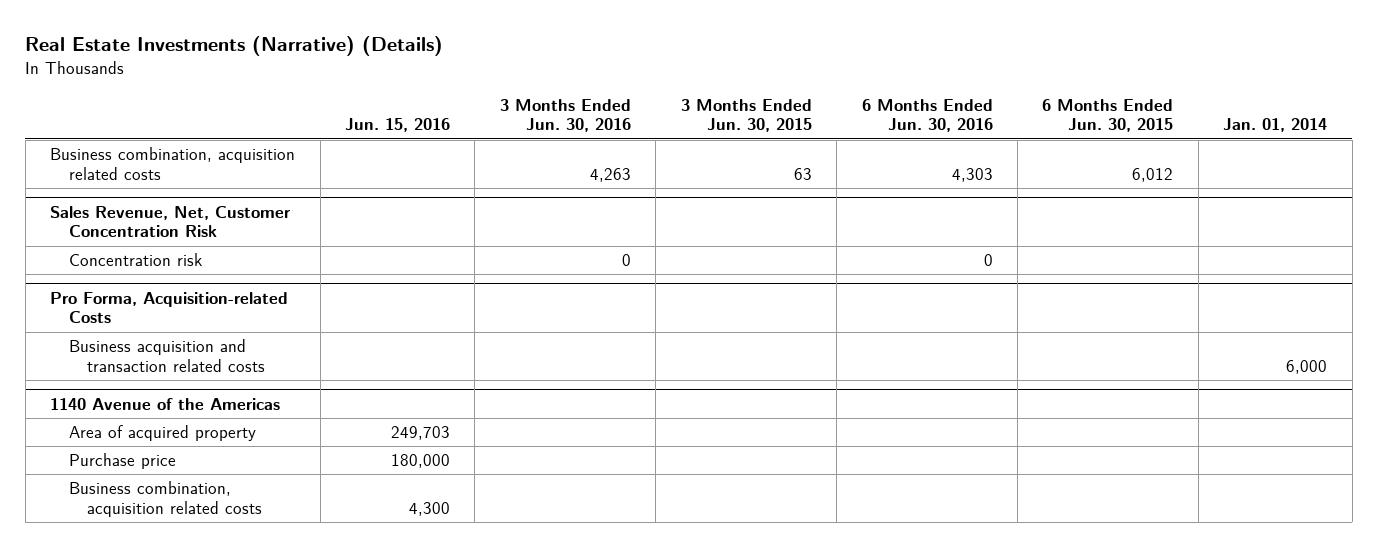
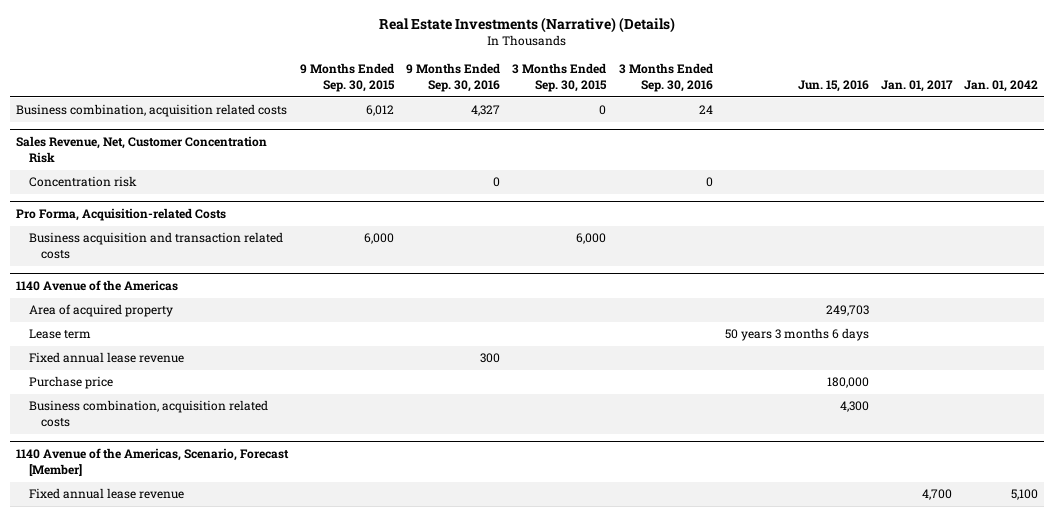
- | Jun. 15, 2016 | 3 Months Ended Jun. 30, 2016 | 3 Months Ended Jun. 30, 2015 | 6 Months Ended Jun. 30, 2016 | 6 Months Ended Jun. 30, 2015 | Jan. 01, 2014
+ | 9 Months Ended Sep. 30, 2015 | 9 Months Ended Sep. 30, 2016 | 3 Months Ended Sep. 30, 2015 | 3 Months Ended Sep. 30, 2016 | Jun. 15, 2016 | Jan. 01, 2017 | Jan. 01, 2042
@ 1140 Avenue of the Americas
+ Lease term | | | | | 50 years 3 months 6 days | |
+ Fixed annual lease revenue | | 300 | | | | |
+ 1140 Avenue of the Americas, Scenario, Forecast [Member]
+ Fixed annual lease revenue | | | | | | 4,700 | 5,100

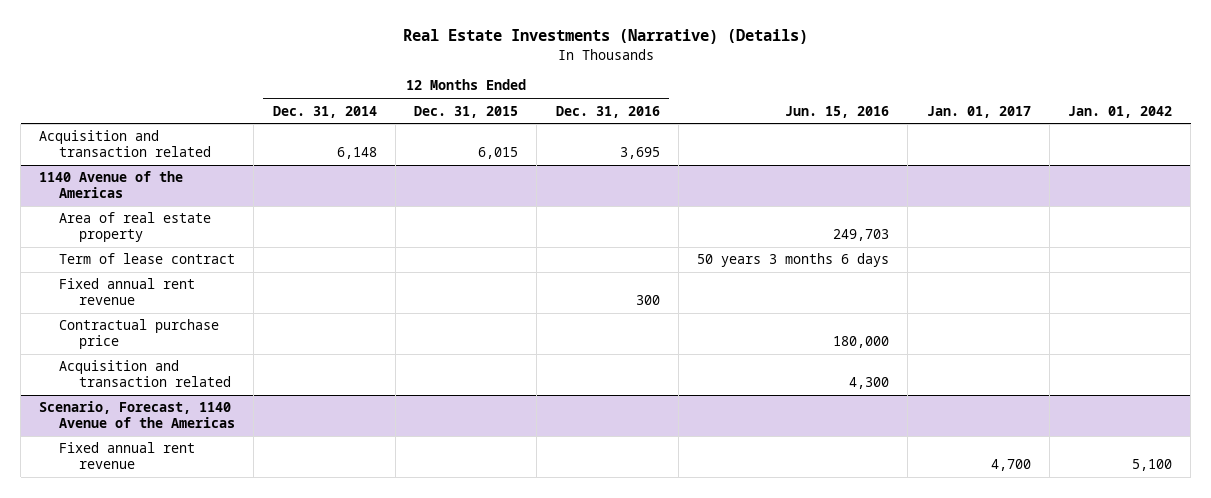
- | 9 Months Ended Sep. 30, 2015 | 9 Months Ended Sep. 30, 2016 | 3 Months Ended Sep. 30, 2015 | 3 Months Ended Sep. 30, 2016 | Jun. 15, 2016 | Jan. 01, 2017 | Jan. 01, 2042
+ | 12 Months Ended Dec. 31, 2014 | 12 Months Ended Dec. 31, 2015 | 12 Months Ended Dec. 31, 2016 | Jun. 15, 2016 | Jan. 01, 2017 | Jan. 01, 2042
- Business combination, acquisition related costs | 6,012 | 4,327 | 0 | 24 | | |
- Sales Revenue, Net, Customer Concentration Risk
- Concentration risk | | 0 | | 0 | | |
- Pro Forma, Acquisition-related Costs
- Business acquisition and transaction related costs | 6,000 | | 6,000 | | | |
+ Acquisition and transaction related | 6,148 | 6,015 | 3,695 | | |
@ 1140 Avenue of the Americas
- Area of acquired property | | | | | 249,703 | |
- Lease term | | | | | 50 years 3 months 6 days | |
- Fixed annual lease revenue | | 300 | | | | |
- Purchase price | | | | | 180,000 | |
- Business combination, acquisition related costs | | | | | 4,300 | |
- 1140 Avenue of the Americas, Scenario, Forecast [Member]
- Fixed annual lease revenue | | | | | | 4,700 | 5,100
@ 1140 Avenue of the Americas
+ Area of real estate property | | | | 249,703 | |
+ Term of lease contract | | | | 50 years 3 months 6 days | |
+ Fixed annual rent revenue | | | 300 | | |
+ Contractual purchase price | | | | 180,000 | |
+ Acquisition and transaction related | | | | 4,300 | |
+ Scenario, Forecast, 1140 Avenue of the Americas
+ Fixed annual rent revenue | | | | | 4,700 | 5,100

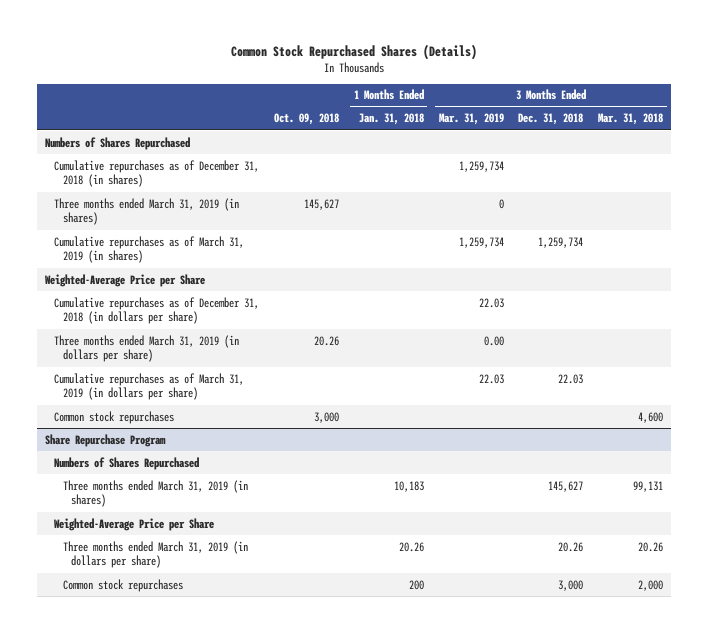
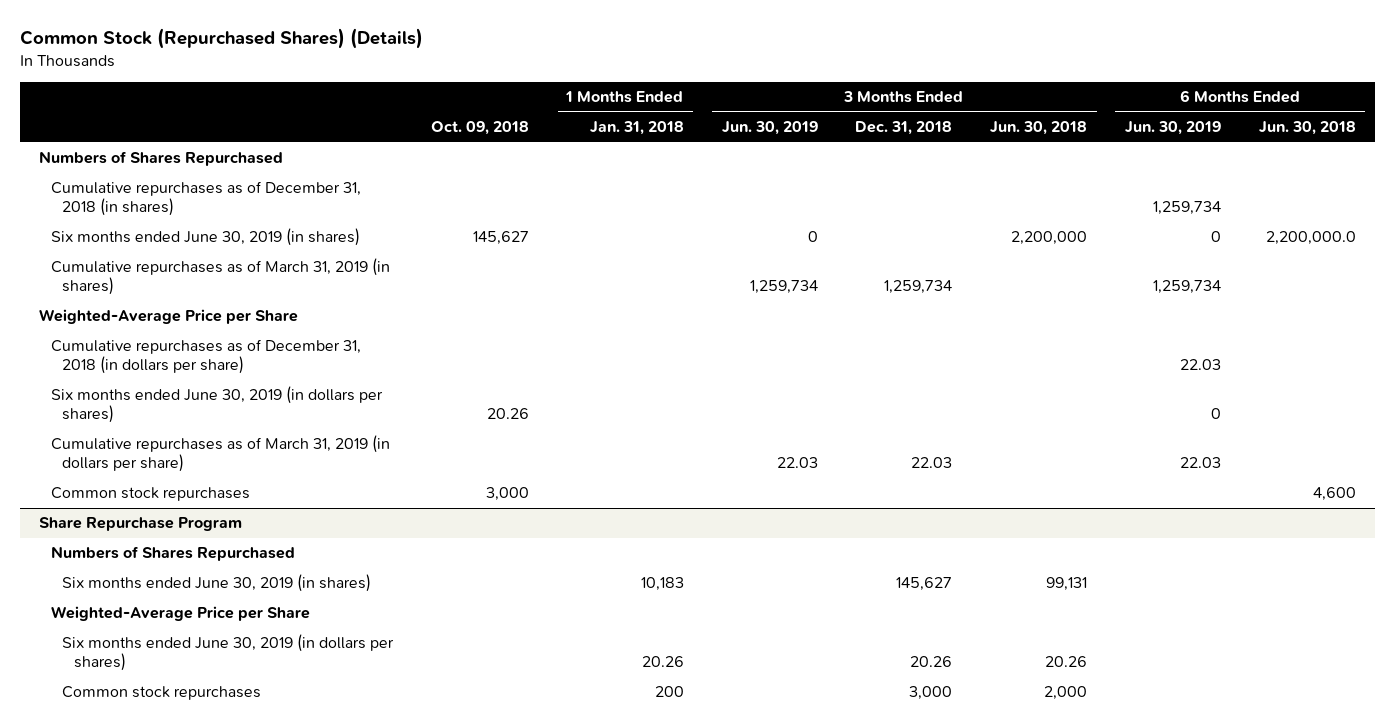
- Common Stock Repurchased Shares (Details)
+ Common Stock (Repurchased Shares) (Details)
- | Oct. 09, 2018 | 1 Months Ended Jan. 31, 2018 | 3 Months Ended Mar. 31, 2019 | 3 Months Ended Dec. 31, 2018 | 3 Months Ended Mar. 31, 2018
+ | Oct. 09, 2018 | 1 Months Ended Jan. 31, 2018 | 3 Months Ended Jun. 30, 2019 | 3 Months Ended Dec. 31, 2018 | 3 Months Ended Jun. 30, 2018 | 6 Months Ended Jun. 30, 2019 | 6 Months Ended Jun. 30, 2018
- Three months ended March 31, 2019 (in shares) | 145,627 | | 0 | |
+ Six months ended June 30, 2019 (in shares) | 145,627 | | 0 | | 2,200,000 | 0 | 2,200,000.0
- Three months ended March 31, 2019 (in dollars per share) | 20.26 | | 0.00 | |
+ Six months ended June 30, 2019 (in dollars per shares) | 20.26 | | | | | 0 |
@ Share Repurchase Program
- Three months ended March 31, 2019 (in shares) | | 10,183 | | 145,627 | 99,131
+ Six months ended June 30, 2019 (in shares) | | 10,183 | | 145,627 | 99,131 | |
- Three months ended March 31, 2019 (in dollars per share) | | 20.26 | | 20.26 | 20.26
+ Six months ended June 30, 2019 (in dollars per shares) | | 20.26 | | 20.26 | 20.26 | |

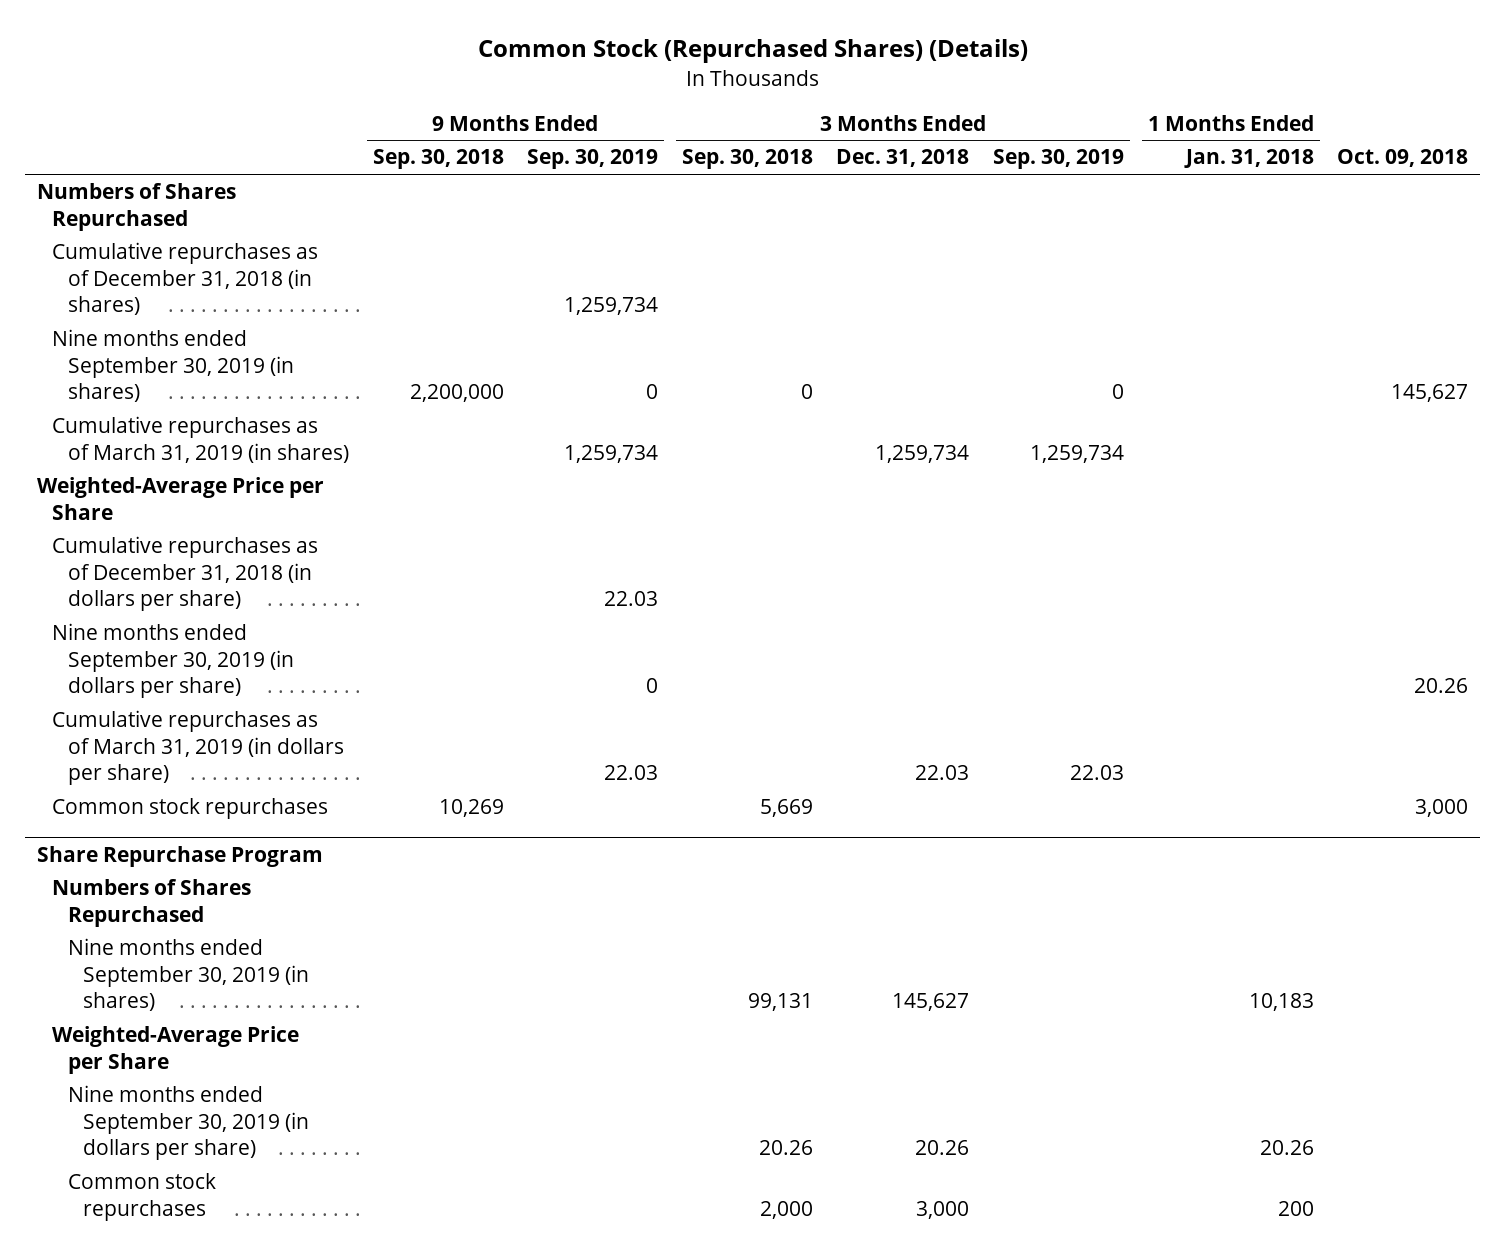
- | Oct. 09, 2018 | 1 Months Ended Jan. 31, 2018 | 3 Months Ended Jun. 30, 2019 | 3 Months Ended Dec. 31, 2018 | 3 Months Ended Jun. 30, 2018 | 6 Months Ended Jun. 30, 2019 | 6 Months Ended Jun. 30, 2018
+ | 9 Months Ended Sep. 30, 2018 | 9 Months Ended Sep. 30, 2019 | 3 Months Ended Sep. 30, 2018 | 3 Months Ended Dec. 31, 2018 | 3 Months Ended Sep. 30, 2019 | 1 Months Ended Jan. 31, 2018 | Oct. 09, 2018
- Six months ended June 30, 2019 (in shares) | 145,627 | | 0 | | 2,200,000 | 0 | 2,200,000.0
+ Nine months ended September 30, 2019 (in shares) | 2,200,000 | 0 | 0 | | 0 | | 145,627
- Six months ended June 30, 2019 (in dollars per shares) | 20.26 | | | | | 0 |
+ Nine months ended September 30, 2019 (in dollars per share) | | 0 | | | | | 20.26
@ Share Repurchase Program
- Six months ended June 30, 2019 (in shares) | | 10,183 | | 145,627 | 99,131 | |
+ Nine months ended September 30, 2019 (in shares) | | | 99,131 | 145,627 | | 10,183 |
- Six months ended June 30, 2019 (in dollars per shares) | | 20.26 | | 20.26 | 20.26 | |
+ Nine months ended September 30, 2019 (in dollars per share) | | | 20.26 | 20.26 | | 20.26 |

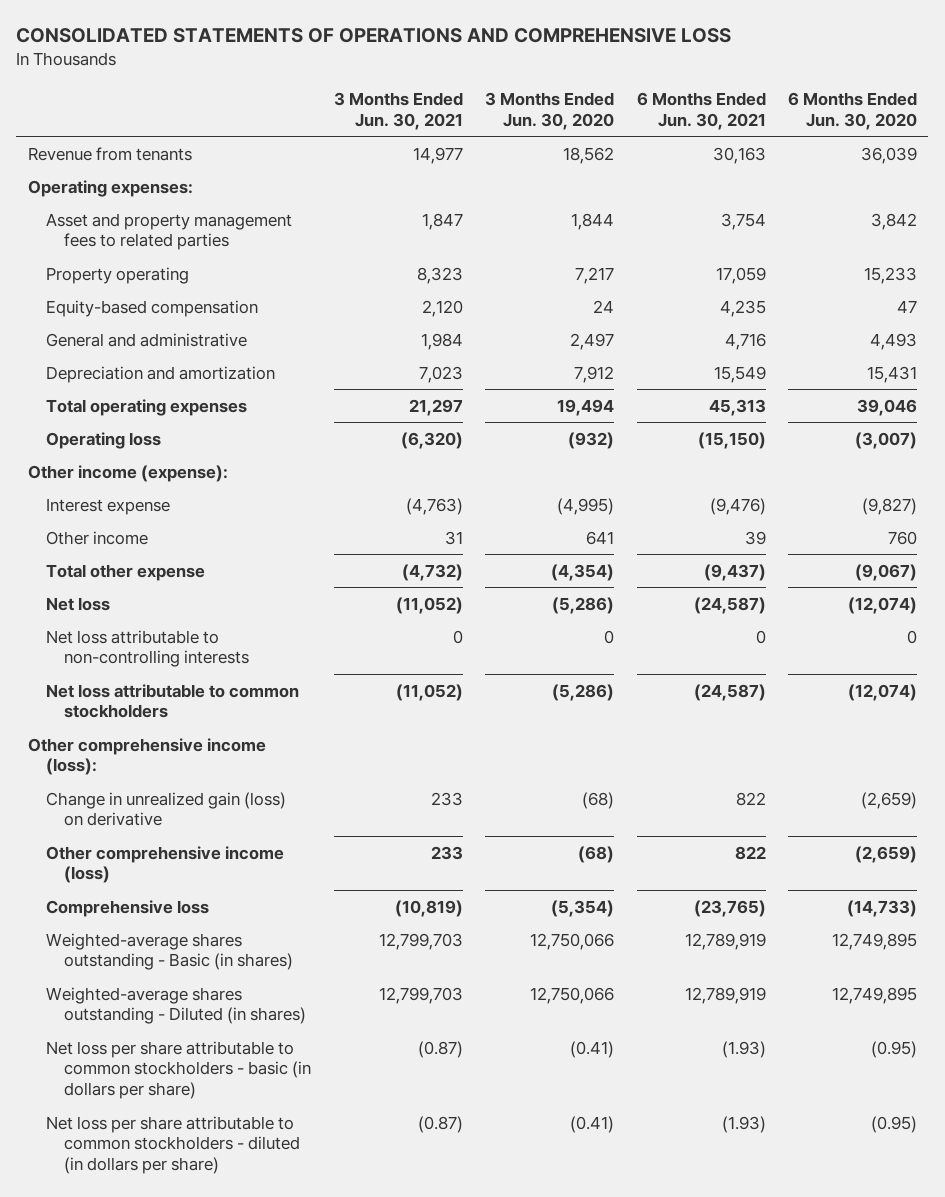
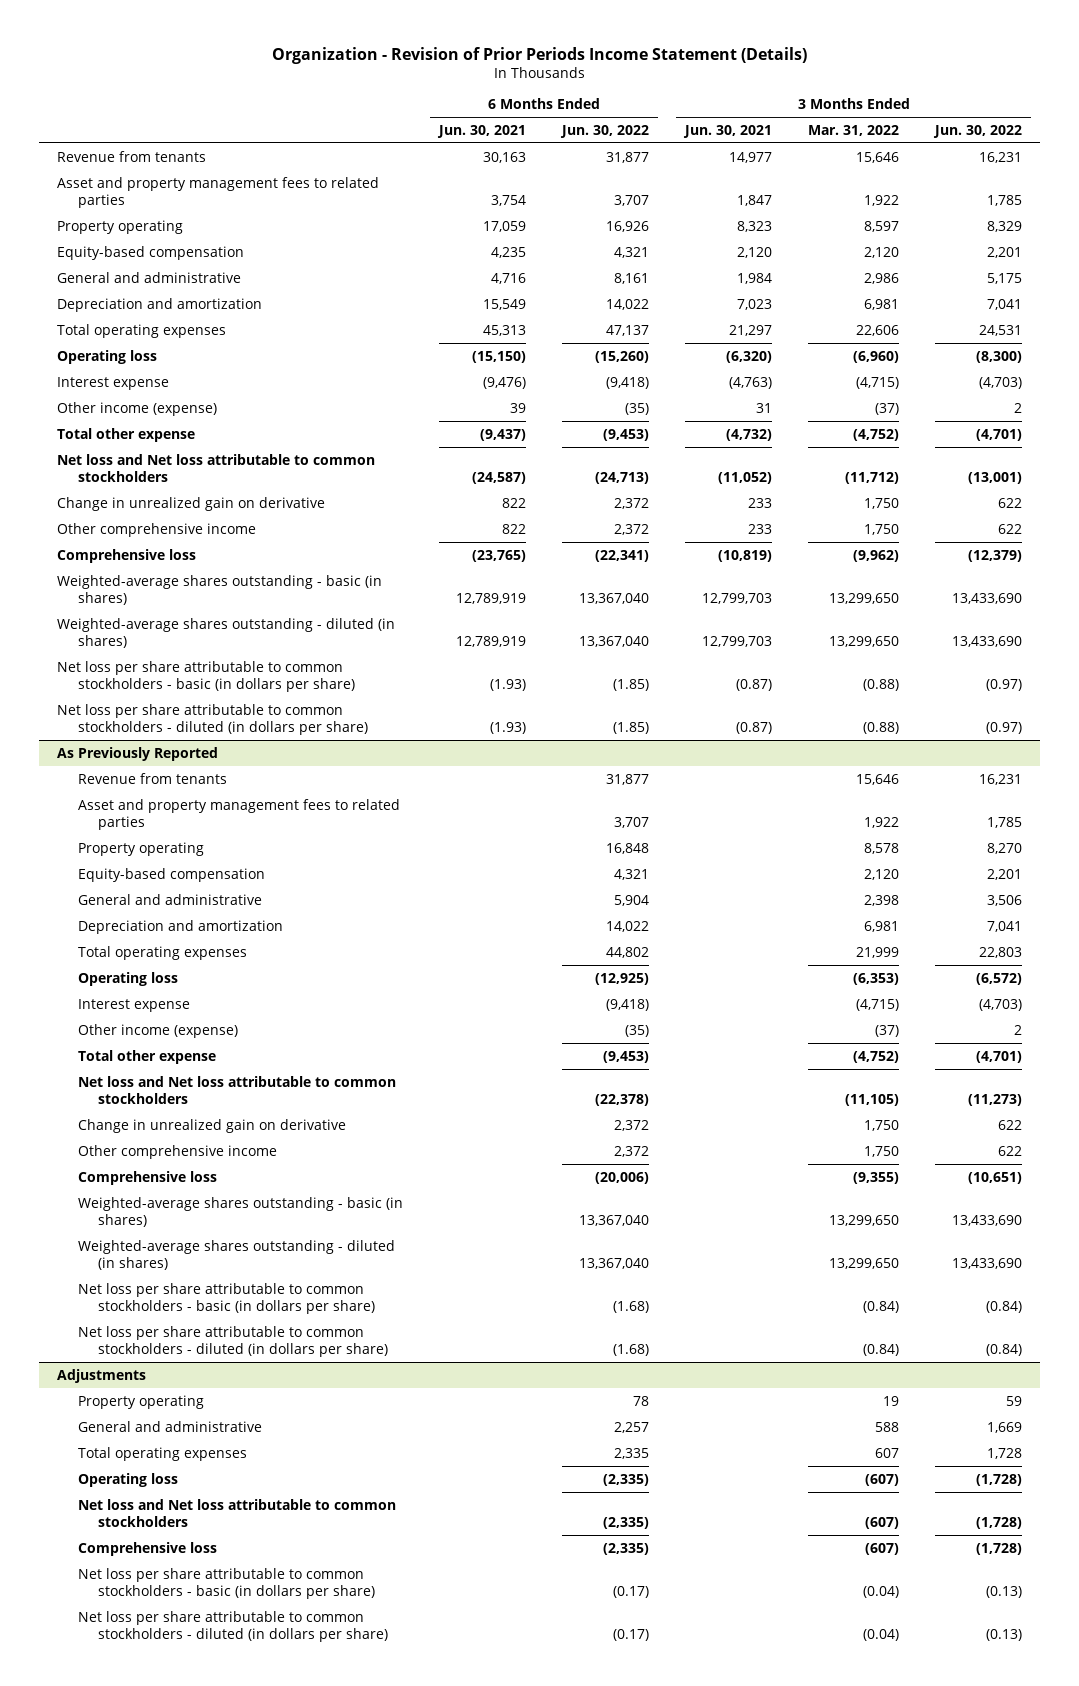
- CONSOLIDATED STATEMENTS OF OPERATIONS AND COMPREHENSIVE LOSS
+ Organization - Revision of Prior Periods Income Statement (Details)
- | 3 Months Ended Jun. 30, 2021 | 3 Months Ended Jun. 30, 2020 | 6 Months Ended Jun. 30, 2021 | 6 Months Ended Jun. 30, 2020
+ | 6 Months Ended Jun. 30, 2021 | 6 Months Ended Jun. 30, 2022 | 3 Months Ended Jun. 30, 2021 | 3 Months Ended Mar. 31, 2022 | 3 Months Ended Jun. 30, 2022
- Operating expenses:
- Other income (expense):
- Other income | 31 | 641 | 39 | 760
+ Other income (expense) | 39 | (35) | 31 | (37) | 2
- Net loss | (11,052) | (5,286) | (24,587) | (12,074)
- Net loss attributable to non-controlling interests | 0 | 0 | 0 | 0
- Net loss attributable to common stockholders | (11,052) | (5,286) | (24,587) | (12,074)
- Other comprehensive income (loss):
- Change in unrealized gain (loss) on derivative | 233 | (68) | 822 | (2,659)
- Other comprehensive income (loss) | 233 | (68) | 822 | (2,659)
+ Net loss and Net loss attributable to common stockholders | (24,587) | (24,713) | (11,052) | (11,712) | (13,001)
+ Change in unrealized gain on derivative | 822 | 2,372 | 233 | 1,750 | 622
+ Other comprehensive income | 822 | 2,372 | 233 | 1,750 | 622
- Weighted-average shares outstanding - Basic (in shares) | 12,799,703 | 12,750,066 | 12,789,919 | 12,749,895
- Weighted-average shares outstanding - Diluted (in shares) | 12,799,703 | 12,750,066 | 12,789,919 | 12,749,895
+ Weighted-average shares outstanding - basic (in shares) | 12,789,919 | 13,367,040 | 12,799,703 | 13,299,650 | 13,433,690
+ Weighted-average shares outstanding - diluted (in shares) | 12,789,919 | 13,367,040 | 12,799,703 | 13,299,650 | 13,433,690
+ As Previously Reported
+ Revenue from tenants | | 31,877 | | 15,646 | 16,231
+ Asset and property management fees to related parties | | 3,707 | | 1,922 | 1,785
+ Property operating | | 16,848 | | 8,578 | 8,270
+ Equity-based compensation | | 4,321 | | 2,120 | 2,201
+ General and administrative | | 5,904 | | 2,398 | 3,506
+ Depreciation and amortization | | 14,022 | | 6,981 | 7,041
+ Total operating expenses | | 44,802 | | 21,999 | 22,803
+ Operating loss | | (12,925) | | (6,353) | (6,572)
+ Interest expense | | (9,418) | | (4,715) | (4,703)
+ Other income (expense) | | (35) | | (37) | 2
+ Total other expense | | (9,453) | | (4,752) | (4,701)
+ Net loss and Net loss attributable to common stockholders | | (22,378) | | (11,105) | (11,273)
+ Change in unrealized gain on derivative | | 2,372 | | 1,750 | 622
+ Other comprehensive income | | 2,372 | | 1,750 | 622
+ Comprehensive loss | | (20,006) | | (9,355) | (10,651)
+ Weighted-average shares outstanding - basic (in shares) | | 13,367,040 | | 13,299,650 | 13,433,690
+ Weighted-average shares outstanding - diluted (in shares) | | 13,367,040 | | 13,299,650 | 13,433,690
+ Net loss per share attributable to common stockholders - basic (in dollars per share) | | (1.68) | | (0.84) | (0.84)
+ Net loss per share attributable to common stockholders - diluted (in dollars per share) | | (1.68) | | (0.84) | (0.84)
+ Adjustments
+ Property operating | | 78 | | 19 | 59
+ General and administrative | | 2,257 | | 588 | 1,669
+ Total operating expenses | | 2,335 | | 607 | 1,728
+ Operating loss | | (2,335) | | (607) | (1,728)
+ Net loss and Net loss attributable to common stockholders | | (2,335) | | (607) | (1,728)
+ Comprehensive loss | | (2,335) | | (607) | (1,728)
+ Net loss per share attributable to common stockholders - basic (in dollars per share) | | (0.17) | | (0.04) | (0.13)
+ Net loss per share attributable to common stockholders - diluted (in dollars per share) | | (0.17) | | (0.04) | (0.13)

